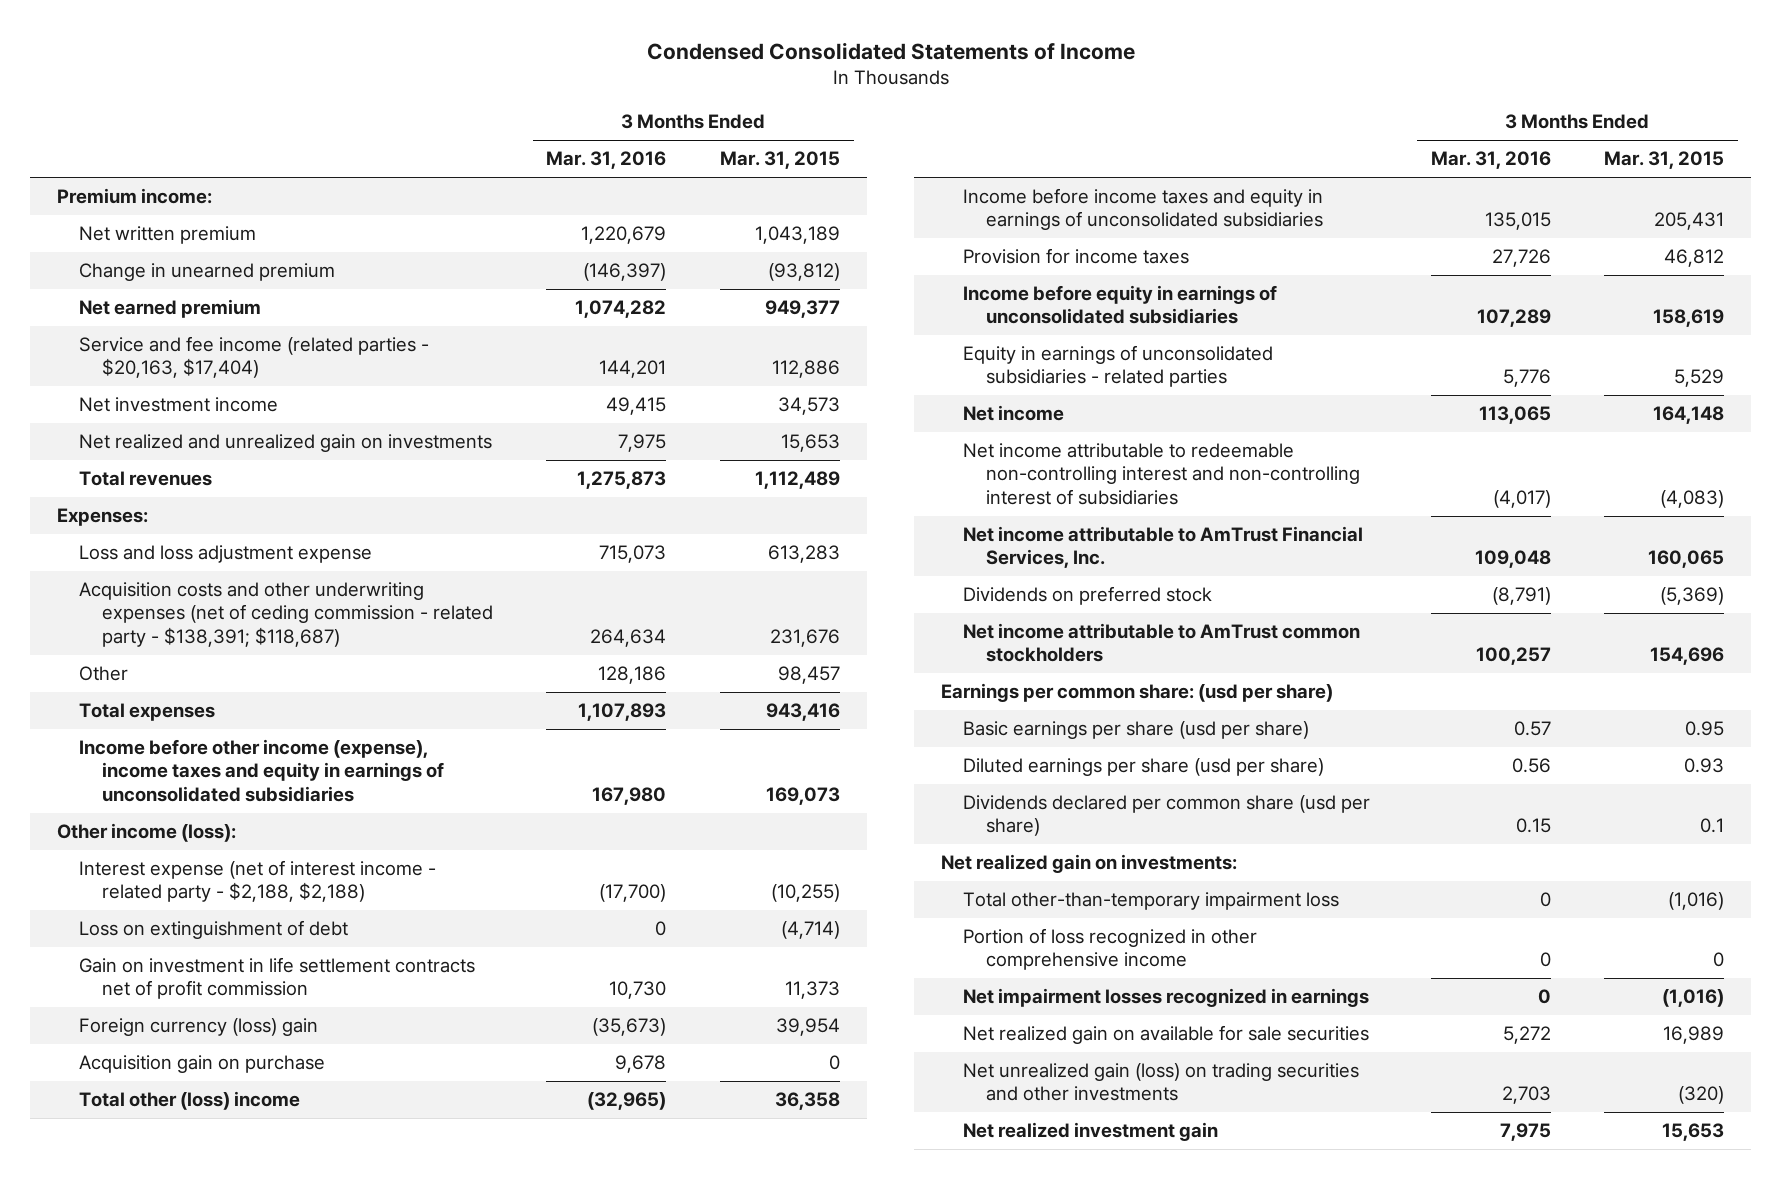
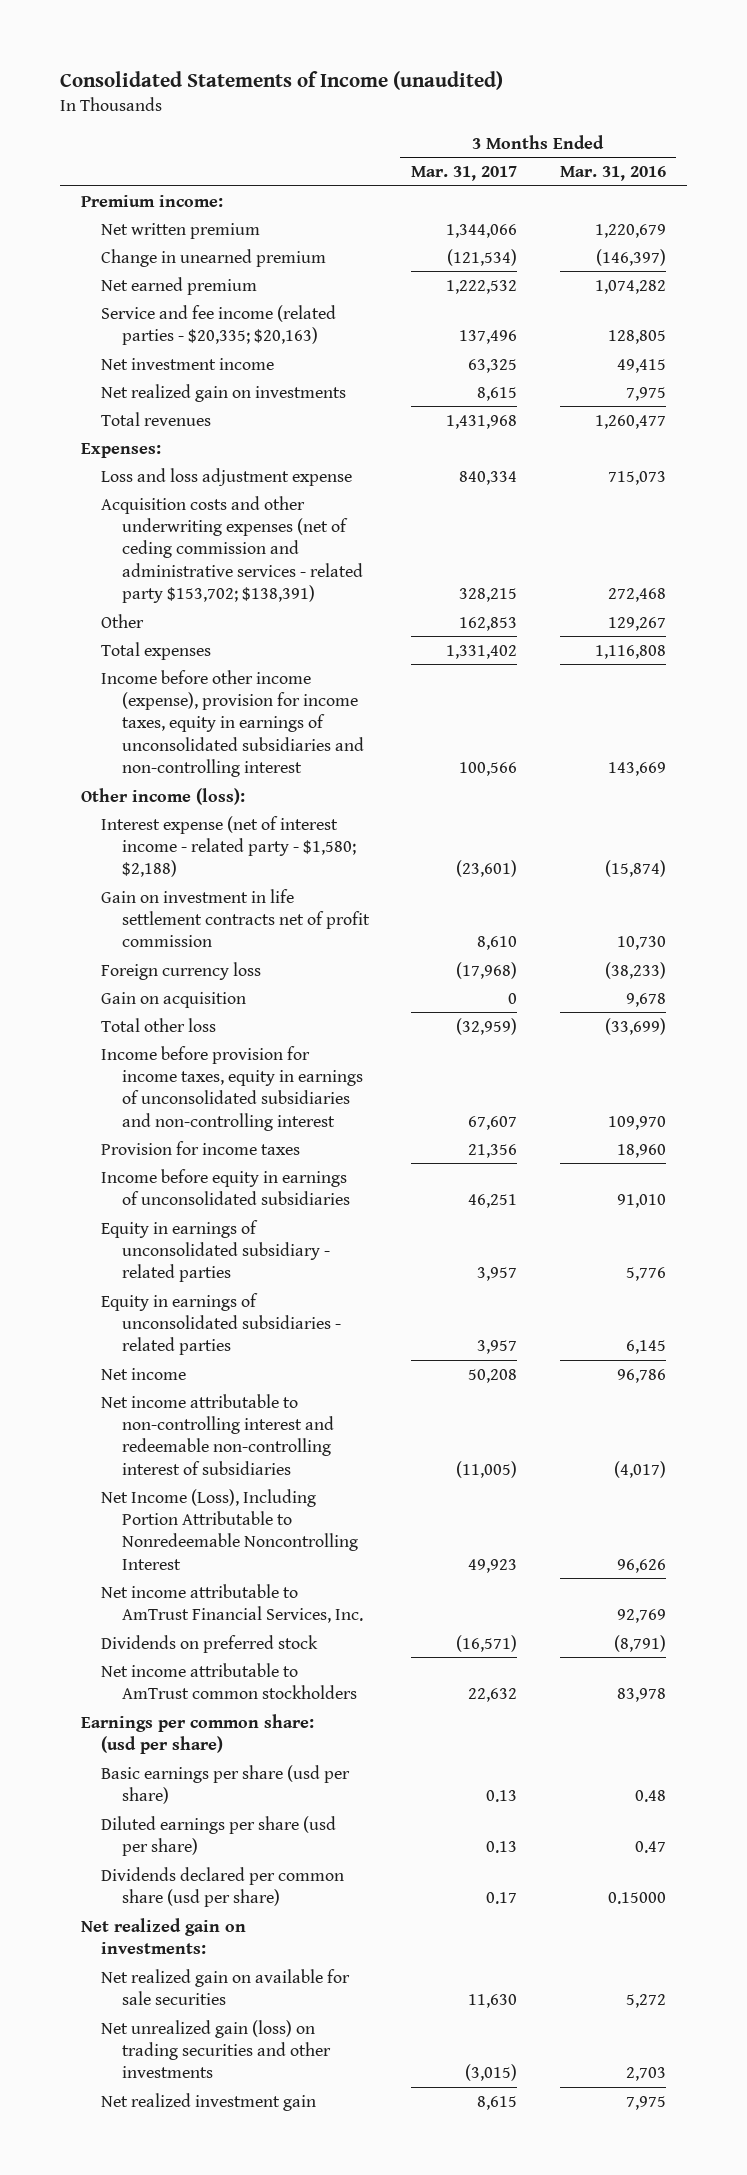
- Condensed Consolidated Statements of Income
+ Consolidated Statements of Income (unaudited)
- | 3 Months Ended Mar. 31, 2016 | 3 Months Ended Mar. 31, 2015
+ | 3 Months Ended Mar. 31, 2017 | 3 Months Ended Mar. 31, 2016
- Service and fee income (related parties - $20,163, $17,404) | 144,201 | 112,886
+ Service and fee income (related parties - $20,335; $20,163) | 137,496 | 128,805
- Net realized and unrealized gain on investments | 7,975 | 15,653
- Total revenues | 1,275,873 | 1,112,489
+ Net realized gain on investments | 8,615 | 7,975
+ Total revenues | 1,431,968 | 1,260,477
- Acquisition costs and other underwriting expenses (net of ceding commission - related party - $138,391; $118,687) | 264,634 | 231,676
- Other | 128,186 | 98,457
- Total expenses | 1,107,893 | 943,416
- Income before other income (expense), income taxes and equity in earnings of unconsolidated subsidiaries | 167,980 | 169,073
+ Acquisition costs and other underwriting expenses (net of ceding commission and administrative services - related party $153,702; $138,391) | 328,215 | 272,468
+ Other | 162,853 | 129,267
+ Total expenses | 1,331,402 | 1,116,808
+ Income before other income (expense), provision for income taxes, equity in earnings of unconsolidated subsidiaries and non-controlling interest | 100,566 | 143,669
- Interest expense (net of interest income - related party - $2,188, $2,188) | (17,700) | (10,255)
- Loss on extinguishment of debt | 0 | (4,714)
+ Interest expense (net of interest income - related party - $1,580; $2,188) | (23,601) | (15,874)
- Foreign currency (loss) gain | (35,673) | 39,954
- Acquisition gain on purchase | 9,678 | 0
- Total other (loss) income | (32,965) | 36,358
- Income before income taxes and equity in earnings of unconsolidated subsidiaries | 135,015 | 205,431
- Provision for income taxes | 27,726 | 46,812
- Income before equity in earnings of unconsolidated subsidiaries | 107,289 | 158,619
- Equity in earnings of unconsolidated subsidiaries - related parties | 5,776 | 5,529
- Net income | 113,065 | 164,148
- Net income attributable to redeemable non-controlling interest and non-controlling interest of subsidiaries | (4,017) | (4,083)
- Net income attributable to AmTrust Financial Services, Inc. | 109,048 | 160,065
+ Foreign currency loss | (17,968) | (38,233)
+ Gain on acquisition | 0 | 9,678
+ Total other loss | (32,959) | (33,699)
+ Income before provision for income taxes, equity in earnings of unconsolidated subsidiaries and non-controlling interest | 67,607 | 109,970
+ Provision for income taxes | 21,356 | 18,960
+ Income before equity in earnings of unconsolidated subsidiaries | 46,251 | 91,010
+ Equity in earnings of unconsolidated subsidiary - related parties | 3,957 | 5,776
+ Equity in earnings of unconsolidated subsidiaries - related parties | 3,957 | 6,145
+ Net income | 50,208 | 96,786
+ Net income attributable to non-controlling interest and redeemable non-controlling interest of subsidiaries | (11,005) | (4,017)
+ Net Income (Loss), Including Portion Attributable to Nonredeemable Noncontrolling Interest | 49,923 | 96,626
+ Net income attributable to AmTrust Financial Services, Inc. | | 92,769
- Net income attributable to AmTrust common stockholders | 100,257 | 154,696
+ Net income attributable to AmTrust common stockholders | 22,632 | 83,978
- Basic earnings per share (usd per share) | 0.57 | 0.95
- Diluted earnings per share (usd per share) | 0.56 | 0.93
- Dividends declared per common share (usd per share) | 0.15 | 0.1
+ Basic earnings per share (usd per share) | 0.13 | 0.48
+ Diluted earnings per share (usd per share) | 0.13 | 0.47
+ Dividends declared per common share (usd per share) | 0.17 | 0.15000
- Total other-than-temporary impairment loss | 0 | (1,016)
- Portion of loss recognized in other comprehensive income | 0 | 0
- Net impairment losses recognized in earnings | 0 | (1,016)

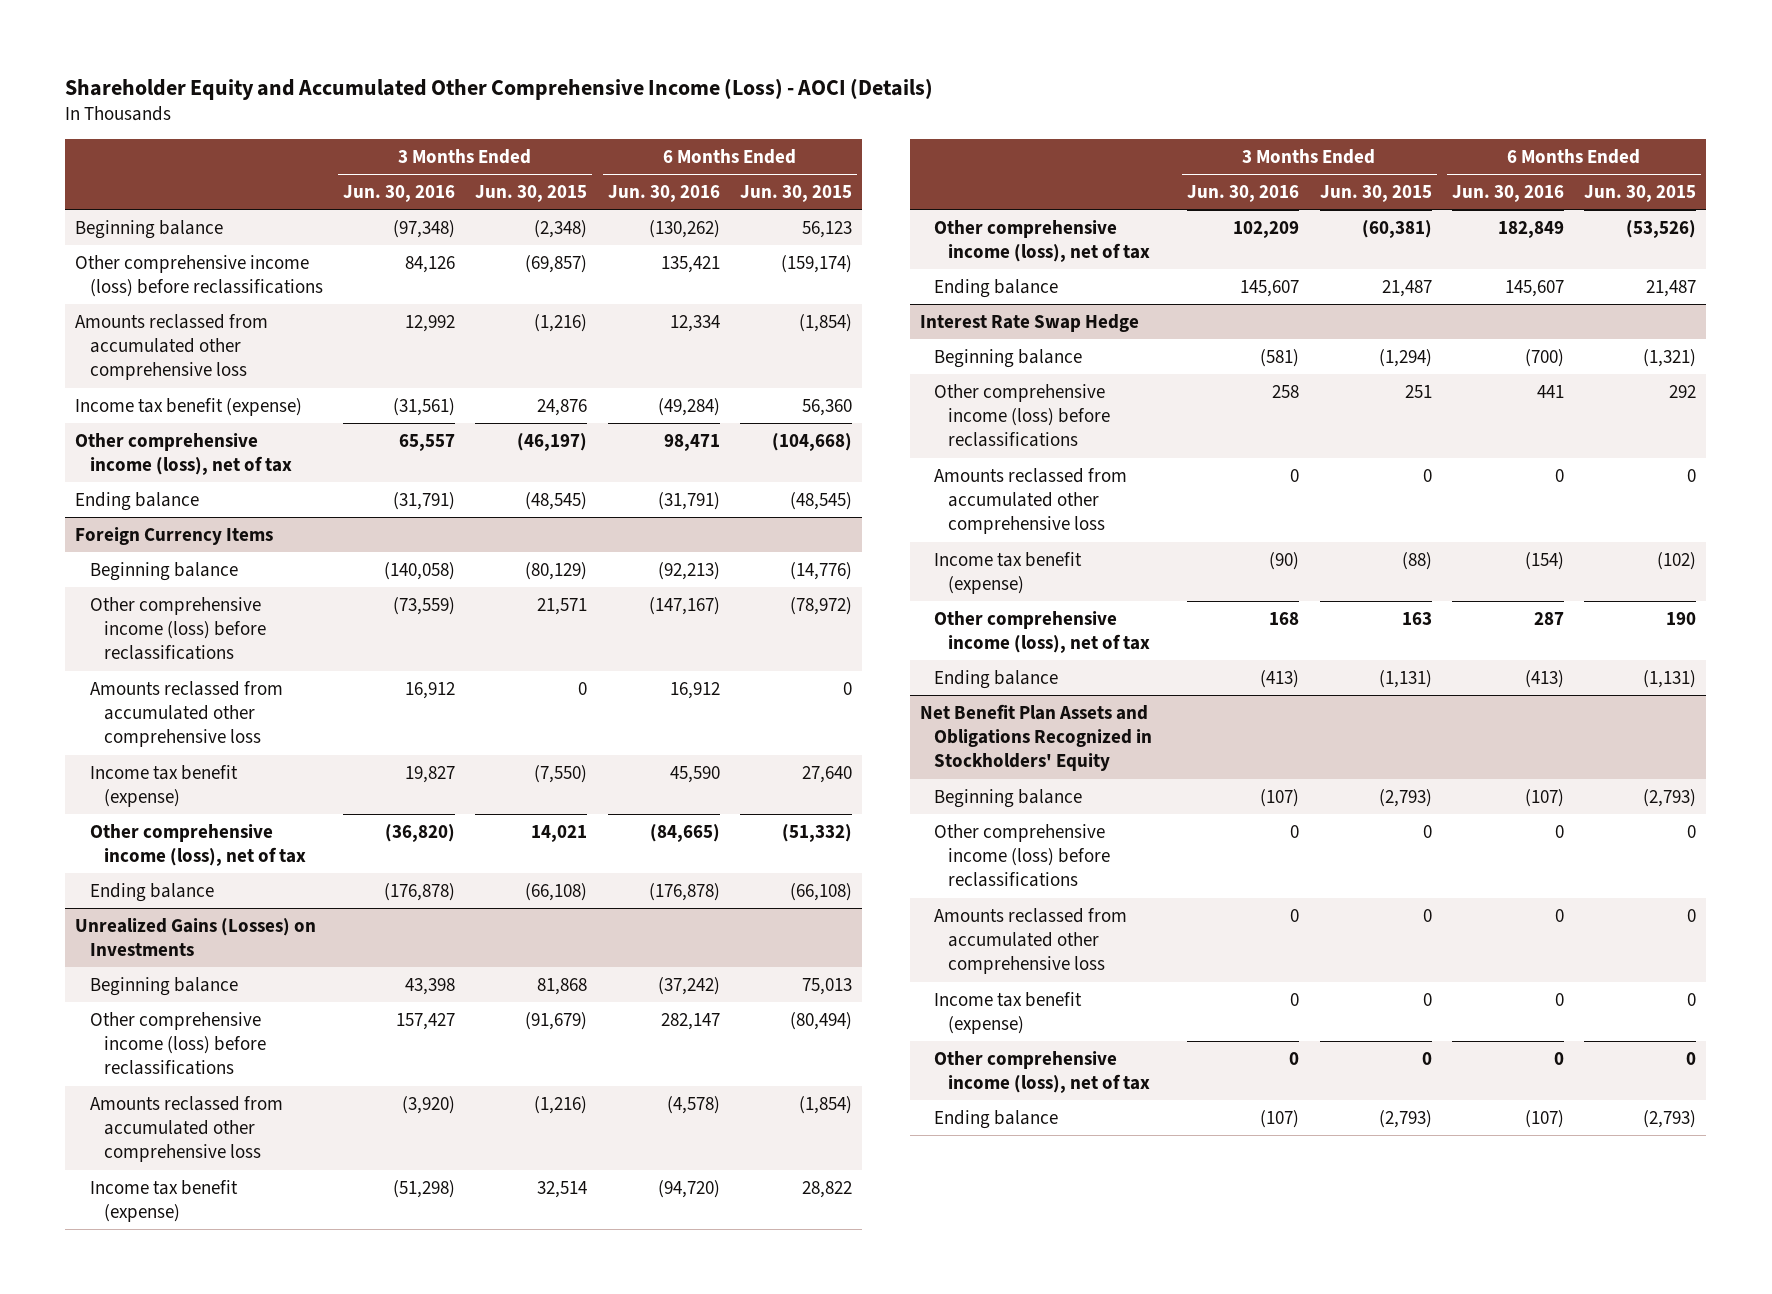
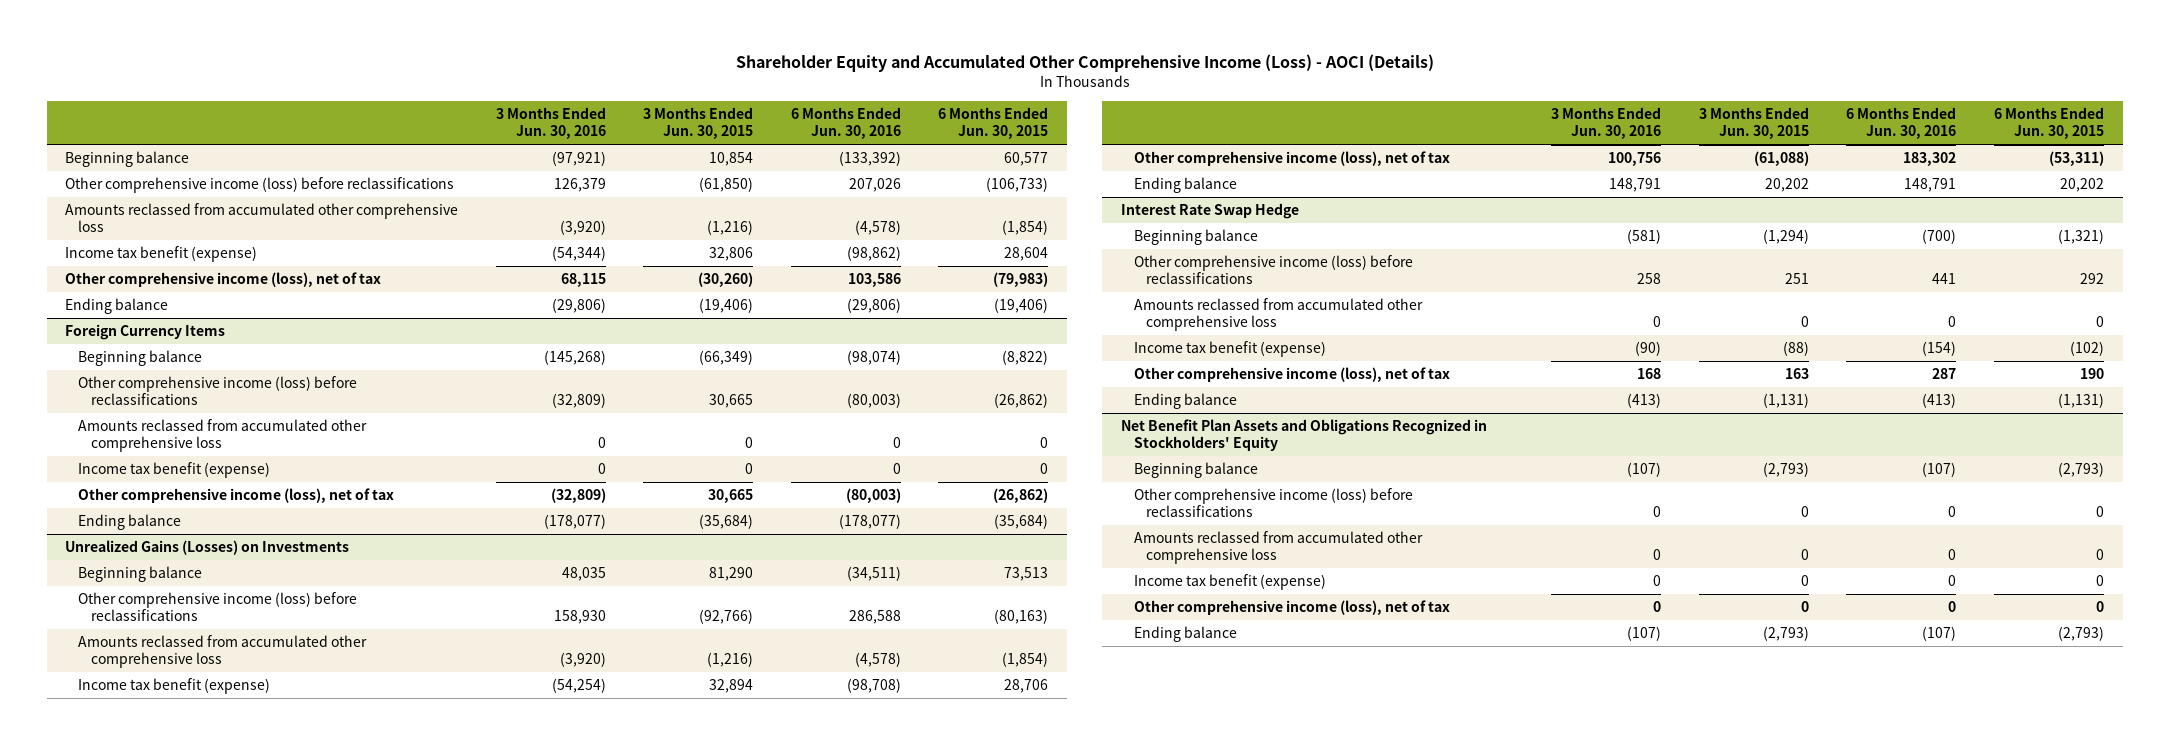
- Beginning balance | (97,348) | (2,348) | (130,262) | 56,123
- Other comprehensive income (loss) before reclassifications | 84,126 | (69,857) | 135,421 | (159,174)
- Amounts reclassed from accumulated other comprehensive loss | 12,992 | (1,216) | 12,334 | (1,854)
- Income tax benefit (expense) | (31,561) | 24,876 | (49,284) | 56,360
- Other comprehensive income (loss), net of tax | 65,557 | (46,197) | 98,471 | (104,668)
- Ending balance | (31,791) | (48,545) | (31,791) | (48,545)
+ Beginning balance | (97,921) | 10,854 | (133,392) | 60,577
+ Other comprehensive income (loss) before reclassifications | 126,379 | (61,850) | 207,026 | (106,733)
+ Amounts reclassed from accumulated other comprehensive loss | (3,920) | (1,216) | (4,578) | (1,854)
+ Income tax benefit (expense) | (54,344) | 32,806 | (98,862) | 28,604
+ Other comprehensive income (loss), net of tax | 68,115 | (30,260) | 103,586 | (79,983)
+ Ending balance | (29,806) | (19,406) | (29,806) | (19,406)
@ Foreign Currency Items
- Beginning balance | (140,058) | (80,129) | (92,213) | (14,776)
- Other comprehensive income (loss) before reclassifications | (73,559) | 21,571 | (147,167) | (78,972)
- Amounts reclassed from accumulated other comprehensive loss | 16,912 | 0 | 16,912 | 0
- Income tax benefit (expense) | 19,827 | (7,550) | 45,590 | 27,640
- Other comprehensive income (loss), net of tax | (36,820) | 14,021 | (84,665) | (51,332)
- Ending balance | (176,878) | (66,108) | (176,878) | (66,108)
+ Beginning balance | (145,268) | (66,349) | (98,074) | (8,822)
+ Other comprehensive income (loss) before reclassifications | (32,809) | 30,665 | (80,003) | (26,862)
+ Amounts reclassed from accumulated other comprehensive loss | 0 | 0 | 0 | 0
+ Income tax benefit (expense) | 0 | 0 | 0 | 0
+ Other comprehensive income (loss), net of tax | (32,809) | 30,665 | (80,003) | (26,862)
+ Ending balance | (178,077) | (35,684) | (178,077) | (35,684)
@ Unrealized Gains (Losses) on Investments
- Beginning balance | 43,398 | 81,868 | (37,242) | 75,013
- Other comprehensive income (loss) before reclassifications | 157,427 | (91,679) | 282,147 | (80,494)
+ Beginning balance | 48,035 | 81,290 | (34,511) | 73,513
+ Other comprehensive income (loss) before reclassifications | 158,930 | (92,766) | 286,588 | (80,163)
- Income tax benefit (expense) | (51,298) | 32,514 | (94,720) | 28,822
- Other comprehensive income (loss), net of tax | 102,209 | (60,381) | 182,849 | (53,526)
- Ending balance | 145,607 | 21,487 | 145,607 | 21,487
+ Income tax benefit (expense) | (54,254) | 32,894 | (98,708) | 28,706
+ Other comprehensive income (loss), net of tax | 100,756 | (61,088) | 183,302 | (53,311)
+ Ending balance | 148,791 | 20,202 | 148,791 | 20,202

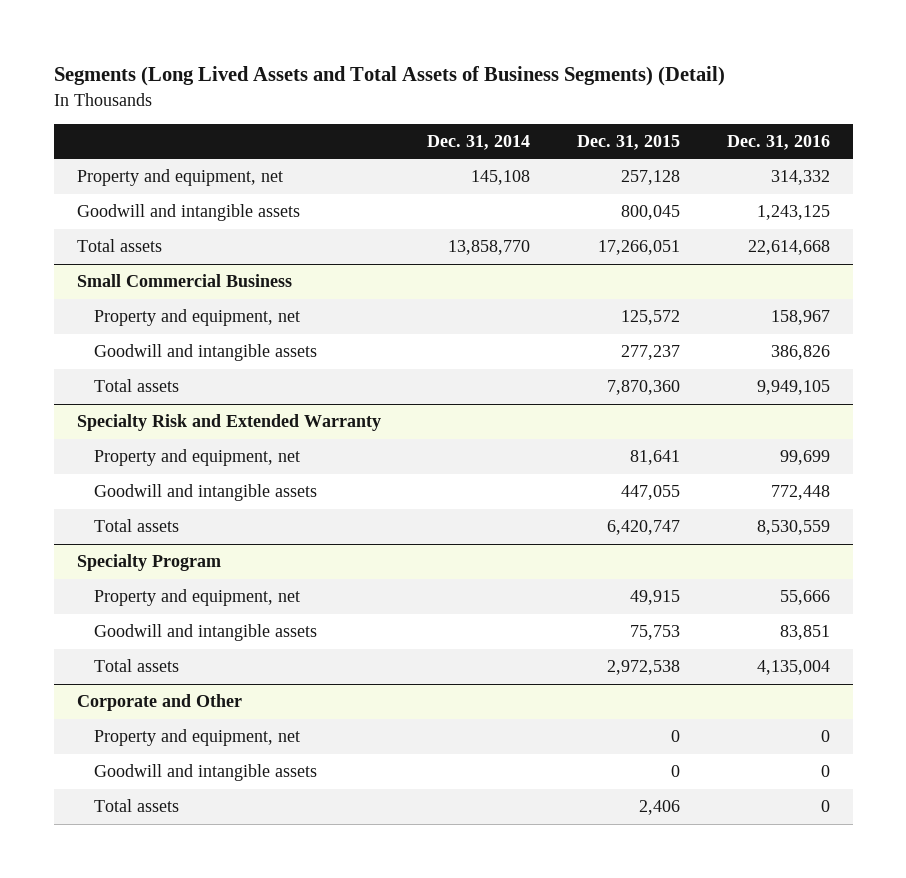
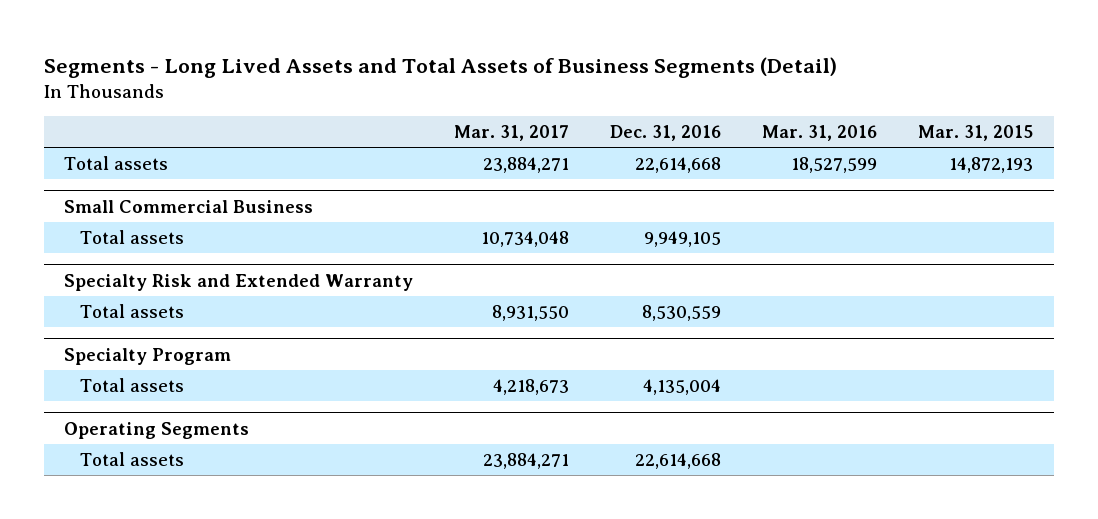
- Segments (Long Lived Assets and Total Assets of Business Segments) (Detail)
+ Segments - Long Lived Assets and Total Assets of Business Segments (Detail)
- | Dec. 31, 2014 | Dec. 31, 2015 | Dec. 31, 2016
+ | Mar. 31, 2017 | Dec. 31, 2016 | Mar. 31, 2016 | Mar. 31, 2015
- Property and equipment, net | 145,108 | 257,128 | 314,332
- Goodwill and intangible assets | | 800,045 | 1,243,125
@ Small Commercial Business
- Property and equipment, net | | 125,572 | 158,967
- Goodwill and intangible assets | | 277,237 | 386,826
@ Specialty Risk and Extended Warranty
- Property and equipment, net | | 81,641 | 99,699
- Goodwill and intangible assets | | 447,055 | 772,448
@ Specialty Program
- Property and equipment, net | | 49,915 | 55,666
- Goodwill and intangible assets | | 75,753 | 83,851
- Corporate and Other
- Property and equipment, net | | 0 | 0
- Goodwill and intangible assets | | 0 | 0
- Total assets | | 2,406 | 0
+ Operating Segments
+ Total assets | 23,884,271 | 22,614,668 | |

